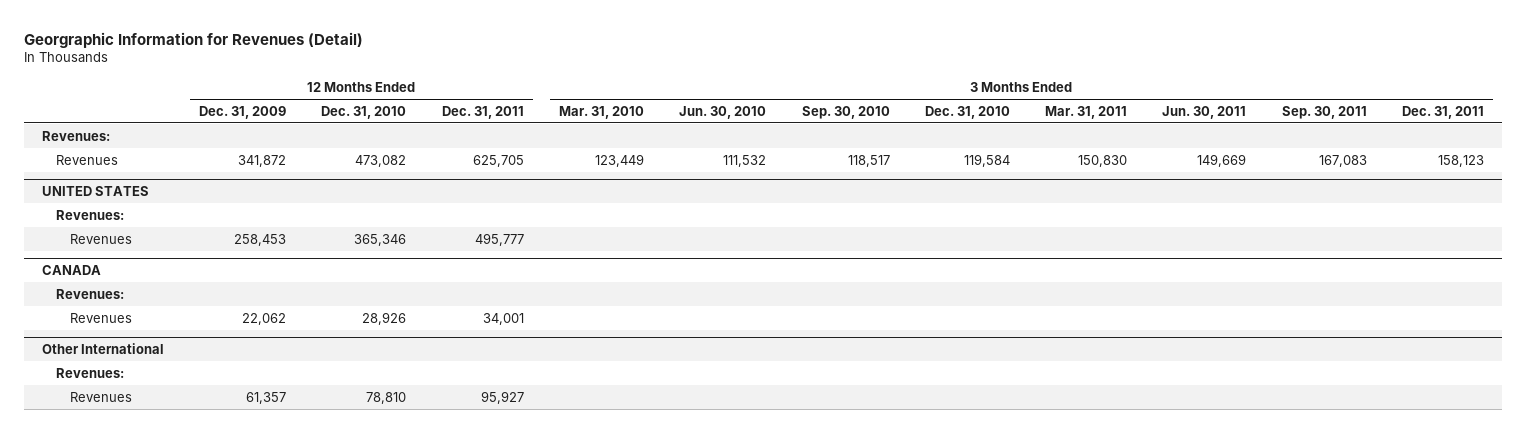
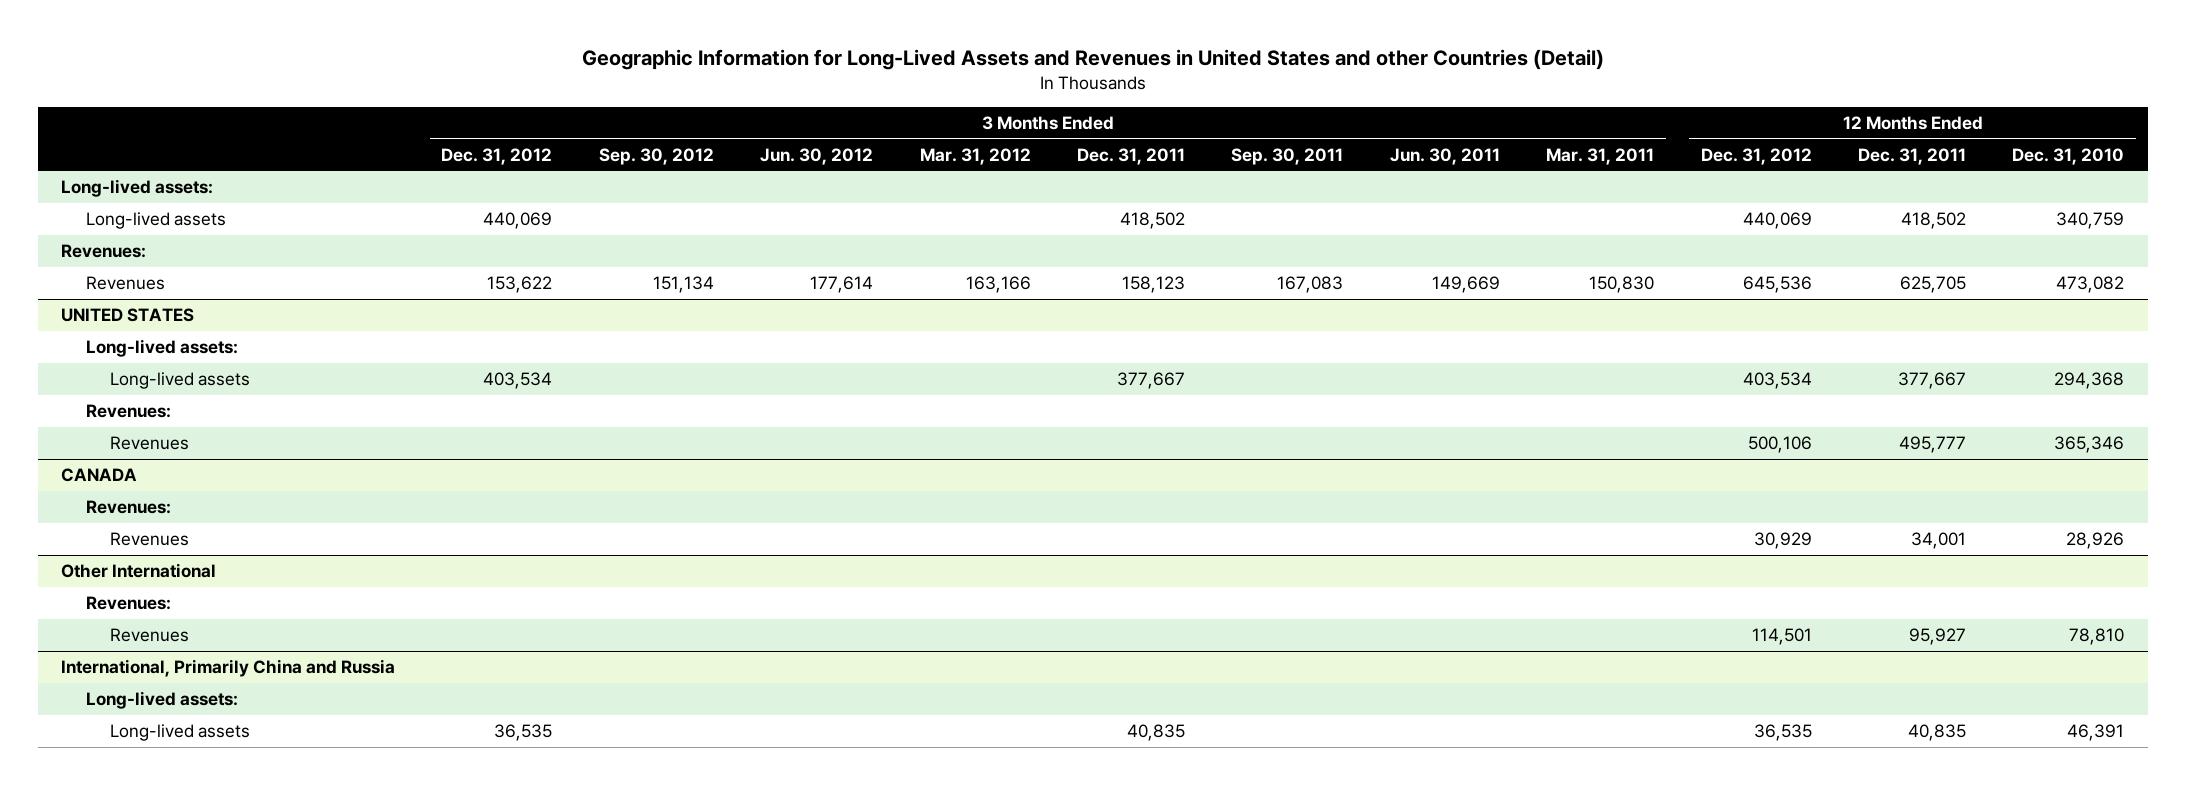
- Georgraphic Information for Revenues (Detail)
+ Geographic Information for Long-Lived Assets and Revenues in United States and other Countries (Detail)
- | 12 Months Ended Dec. 31, 2009 | 12 Months Ended Dec. 31, 2010 | 12 Months Ended Dec. 31, 2011 | 3 Months Ended Mar. 31, 2010 | 3 Months Ended Jun. 30, 2010 | 3 Months Ended Sep. 30, 2010 | 3 Months Ended Dec. 31, 2010 | 3 Months Ended Mar. 31, 2011 | 3 Months Ended Jun. 30, 2011 | 3 Months Ended Sep. 30, 2011 | 3 Months Ended Dec. 31, 2011
+ | 3 Months Ended Dec. 31, 2012 | 3 Months Ended Sep. 30, 2012 | 3 Months Ended Jun. 30, 2012 | 3 Months Ended Mar. 31, 2012 | 3 Months Ended Dec. 31, 2011 | 3 Months Ended Sep. 30, 2011 | 3 Months Ended Jun. 30, 2011 | 3 Months Ended Mar. 31, 2011 | 12 Months Ended Dec. 31, 2012 | 12 Months Ended Dec. 31, 2011 | 12 Months Ended Dec. 31, 2010
+ Long-lived assets:
+ Long-lived assets | 440,069 | | | | 418,502 | | | | 440,069 | 418,502 | 340,759
@ UNITED STATES
+ Long-lived assets:
+ Long-lived assets | 403,534 | | | | 377,667 | | | | 403,534 | 377,667 | 294,368
+ International, Primarily China and Russia
+ Long-lived assets:
+ Long-lived assets | 36,535 | | | | 40,835 | | | | 36,535 | 40,835 | 46,391

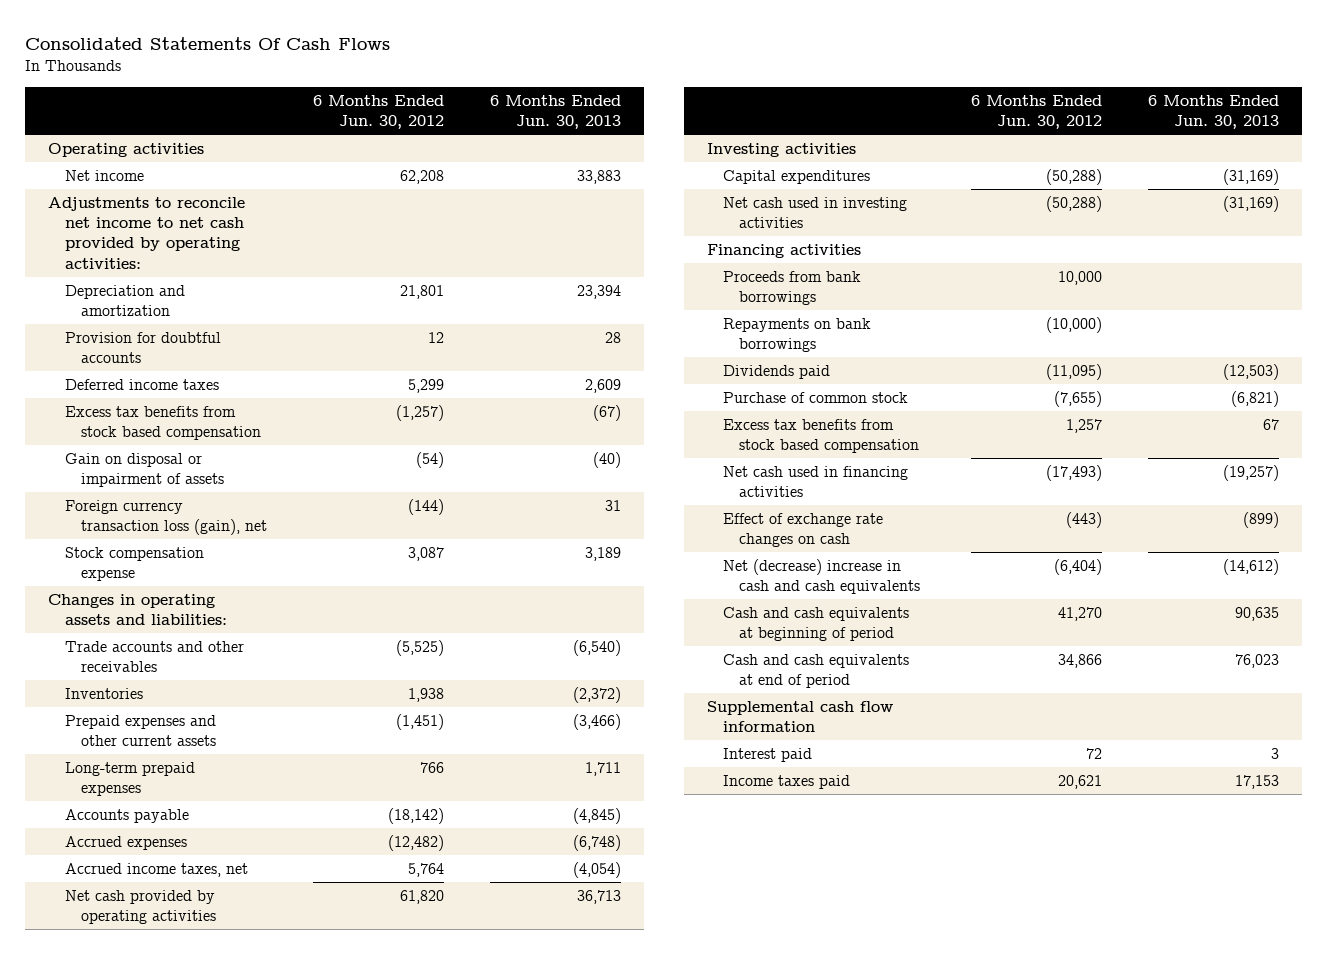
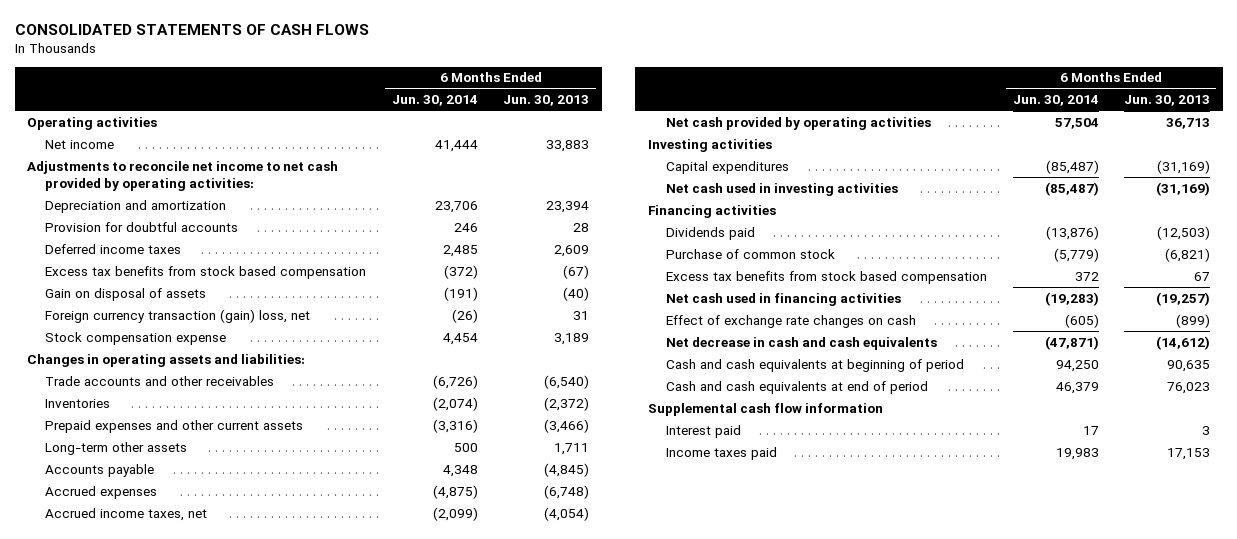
- Consolidated Statements Of Cash Flows
+ CONSOLIDATED STATEMENTS OF CASH FLOWS
- | 6 Months Ended Jun. 30, 2012 | 6 Months Ended Jun. 30, 2013
+ | 6 Months Ended Jun. 30, 2014 | 6 Months Ended Jun. 30, 2013
- Gain on disposal or impairment of assets | (54) | (40)
- Foreign currency transaction loss (gain), net | (144) | 31
+ Gain on disposal of assets | (191) | (40)
+ Foreign currency transaction (gain) loss, net | (26) | 31
- Long-term prepaid expenses | 766 | 1,711
+ Long-term other assets | 500 | 1,711
- Proceeds from bank borrowings | 10,000 |
- Repayments on bank borrowings | (10,000) |
- Net (decrease) increase in cash and cash equivalents | (6,404) | (14,612)
+ Net decrease in cash and cash equivalents | (47,871) | (14,612)

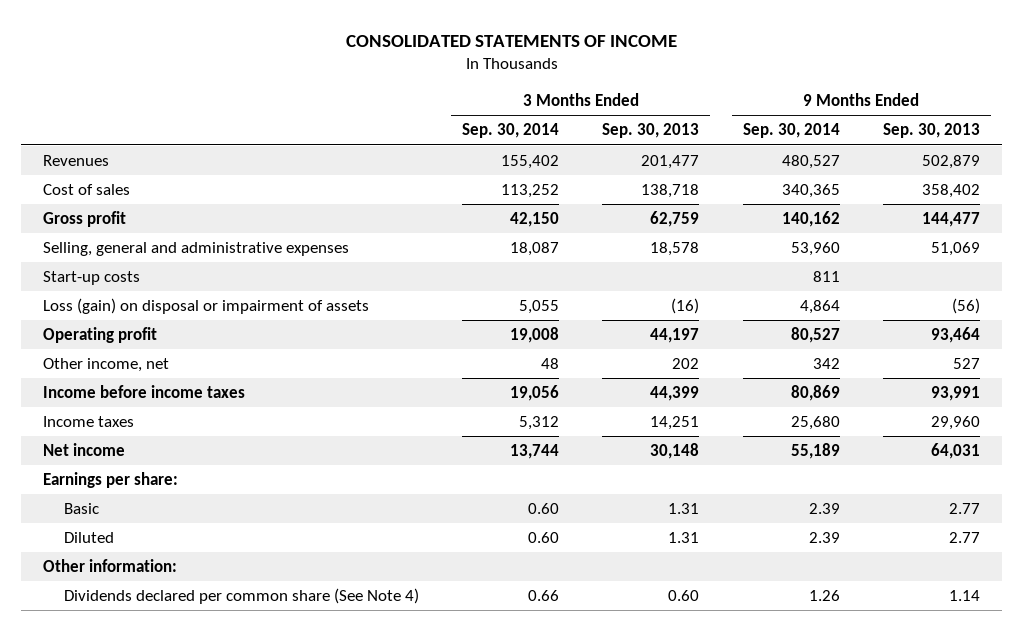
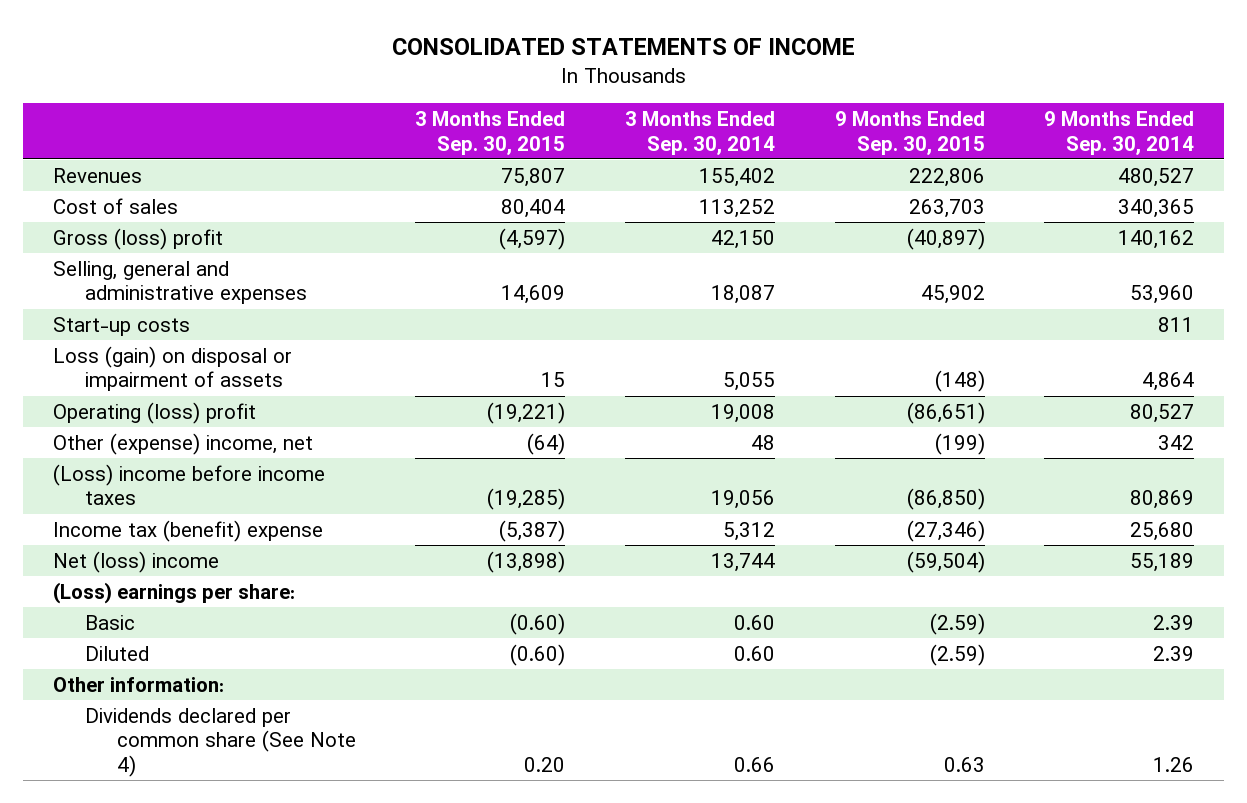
- | 3 Months Ended Sep. 30, 2014 | 3 Months Ended Sep. 30, 2013 | 9 Months Ended Sep. 30, 2014 | 9 Months Ended Sep. 30, 2013
+ | 3 Months Ended Sep. 30, 2015 | 3 Months Ended Sep. 30, 2014 | 9 Months Ended Sep. 30, 2015 | 9 Months Ended Sep. 30, 2014
- Gross profit | 42,150 | 62,759 | 140,162 | 144,477
+ Gross (loss) profit | (4,597) | 42,150 | (40,897) | 140,162
- Operating profit | 19,008 | 44,197 | 80,527 | 93,464
- Other income, net | 48 | 202 | 342 | 527
- Income before income taxes | 19,056 | 44,399 | 80,869 | 93,991
- Income taxes | 5,312 | 14,251 | 25,680 | 29,960
- Net income | 13,744 | 30,148 | 55,189 | 64,031
- Earnings per share:
+ Operating (loss) profit | (19,221) | 19,008 | (86,651) | 80,527
+ Other (expense) income, net | (64) | 48 | (199) | 342
+ (Loss) income before income taxes | (19,285) | 19,056 | (86,850) | 80,869
+ Income tax (benefit) expense | (5,387) | 5,312 | (27,346) | 25,680
+ Net (loss) income | (13,898) | 13,744 | (59,504) | 55,189
+ (Loss) earnings per share:

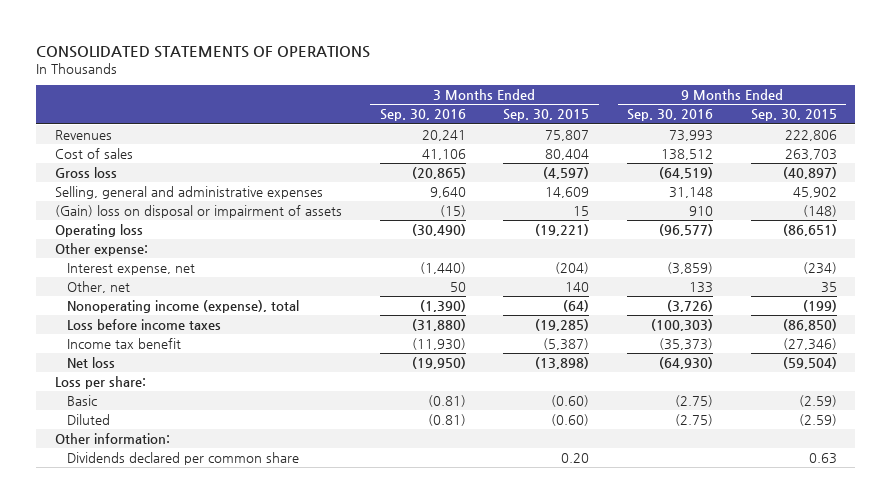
- CONSOLIDATED STATEMENTS OF INCOME
+ CONSOLIDATED STATEMENTS OF OPERATIONS
- | 3 Months Ended Sep. 30, 2015 | 3 Months Ended Sep. 30, 2014 | 9 Months Ended Sep. 30, 2015 | 9 Months Ended Sep. 30, 2014
+ | 3 Months Ended Sep. 30, 2016 | 3 Months Ended Sep. 30, 2015 | 9 Months Ended Sep. 30, 2016 | 9 Months Ended Sep. 30, 2015
- Gross (loss) profit | (4,597) | 42,150 | (40,897) | 140,162
+ Gross loss | (20,865) | (4,597) | (64,519) | (40,897)
- Start-up costs | | | | 811
- Loss (gain) on disposal or impairment of assets | 15 | 5,055 | (148) | 4,864
- Operating (loss) profit | (19,221) | 19,008 | (86,651) | 80,527
- Other (expense) income, net | (64) | 48 | (199) | 342
- (Loss) income before income taxes | (19,285) | 19,056 | (86,850) | 80,869
- Income tax (benefit) expense | (5,387) | 5,312 | (27,346) | 25,680
- Net (loss) income | (13,898) | 13,744 | (59,504) | 55,189
- (Loss) earnings per share:
+ (Gain) loss on disposal or impairment of assets | (15) | 15 | 910 | (148)
+ Operating loss | (30,490) | (19,221) | (96,577) | (86,651)
+ Other expense:
+ Interest expense, net | (1,440) | (204) | (3,859) | (234)
+ Other, net | 50 | 140 | 133 | 35
+ Nonoperating income (expense), total | (1,390) | (64) | (3,726) | (199)
+ Loss before income taxes | (31,880) | (19,285) | (100,303) | (86,850)
+ Income tax benefit | (11,930) | (5,387) | (35,373) | (27,346)
+ Net loss | (19,950) | (13,898) | (64,930) | (59,504)
+ Loss per share:
- Dividends declared per common share (See Note 4) | 0.20 | 0.66 | 0.63 | 1.26
+ Dividends declared per common share | | 0.20 | | 0.63

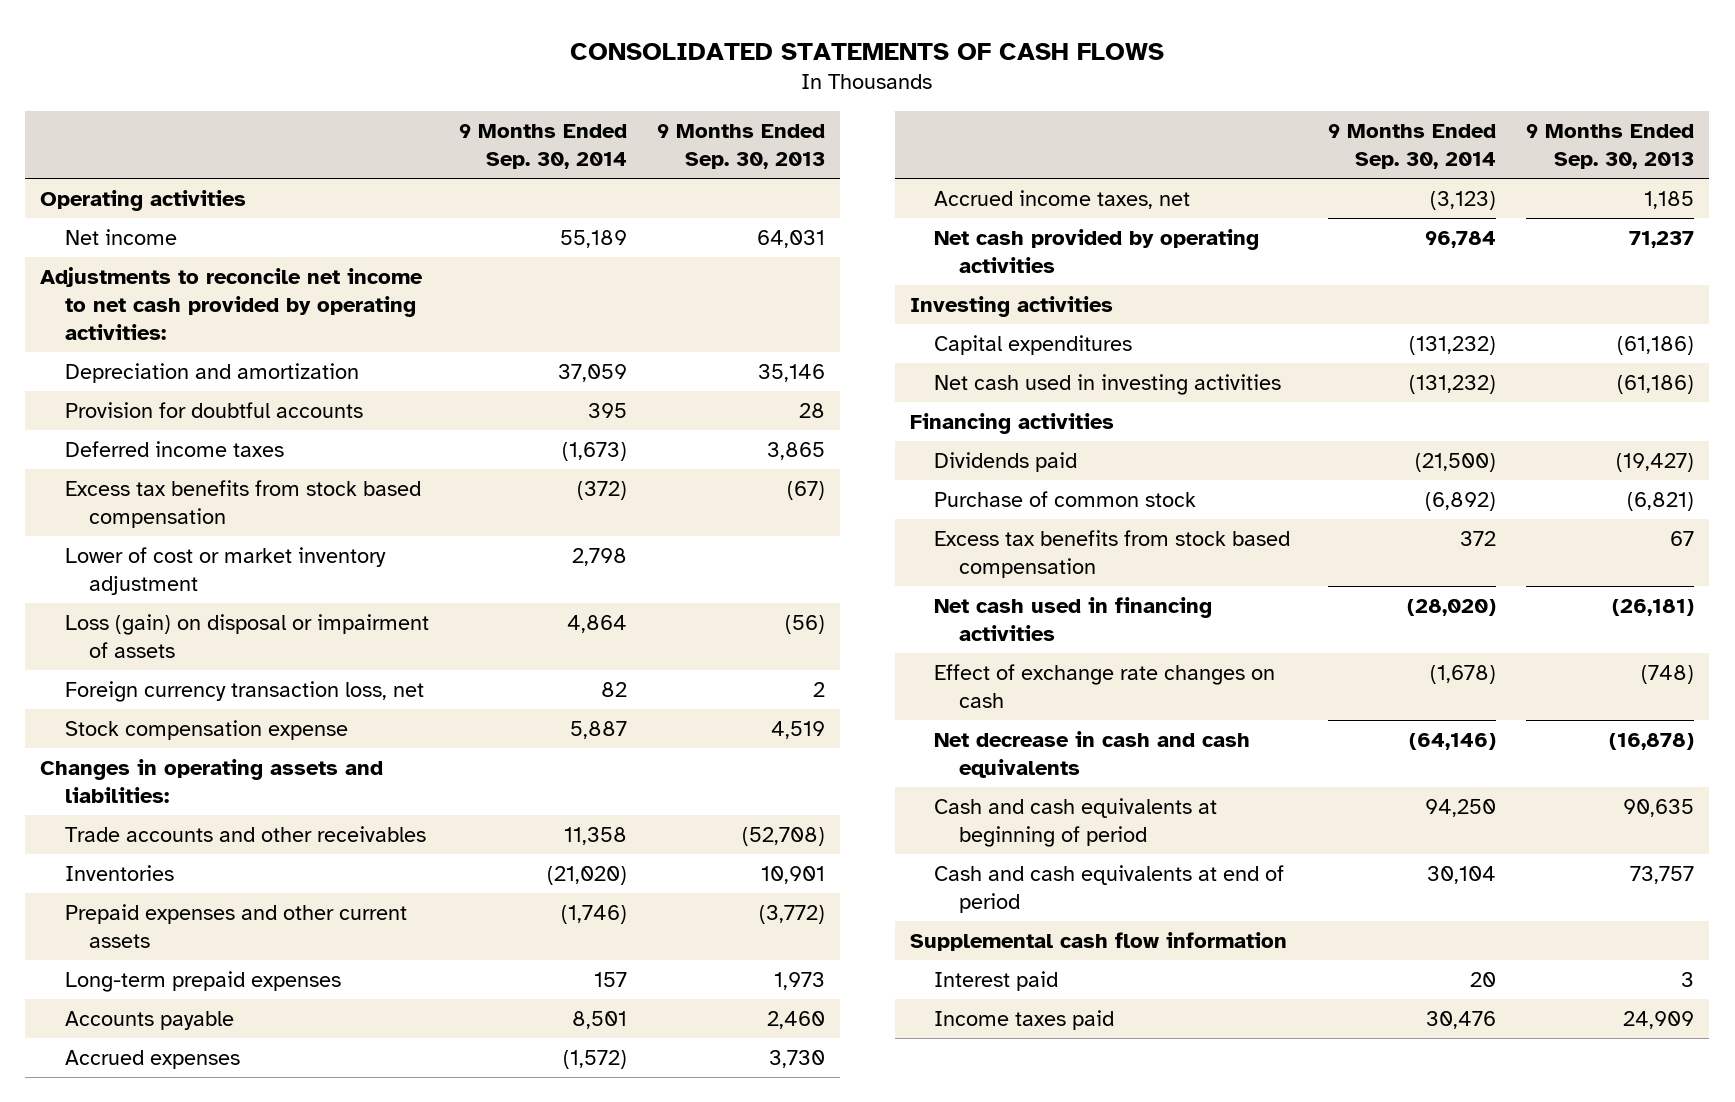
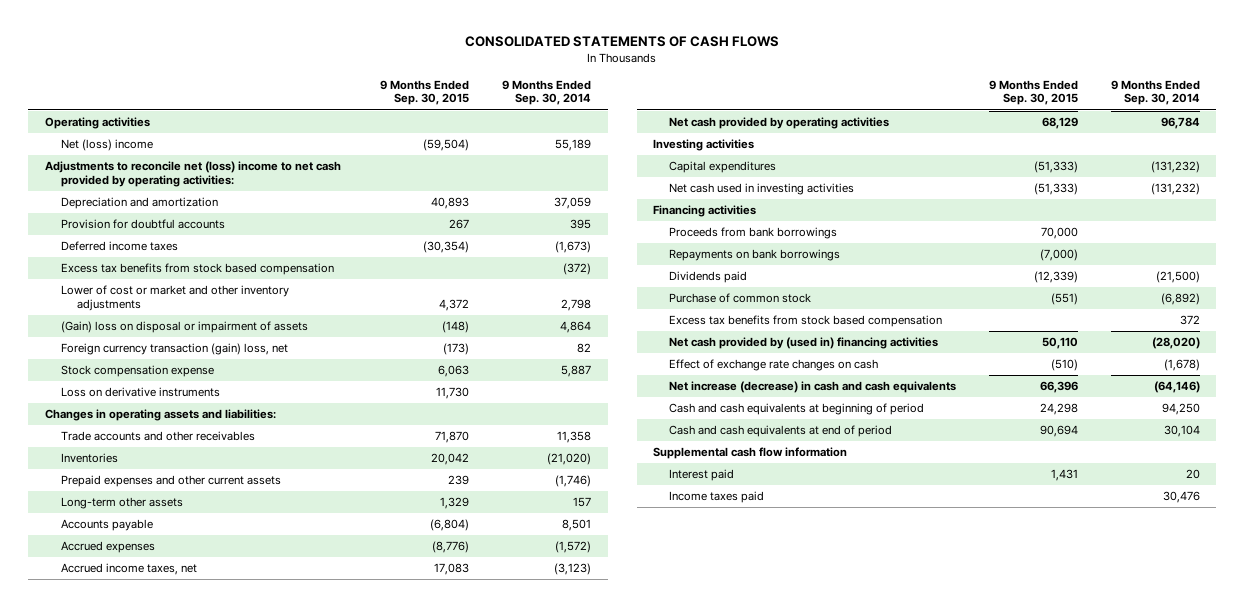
- | 9 Months Ended Sep. 30, 2014 | 9 Months Ended Sep. 30, 2013
+ | 9 Months Ended Sep. 30, 2015 | 9 Months Ended Sep. 30, 2014
- Net income | 55,189 | 64,031
- Adjustments to reconcile net income to net cash provided by operating activities:
+ Net (loss) income | (59,504) | 55,189
+ Adjustments to reconcile net (loss) income to net cash provided by operating activities:
- Lower of cost or market inventory adjustment | 2,798 |
- Loss (gain) on disposal or impairment of assets | 4,864 | (56)
- Foreign currency transaction loss, net | 82 | 2
+ Lower of cost or market and other inventory adjustments | 4,372 | 2,798
+ (Gain) loss on disposal or impairment of assets | (148) | 4,864
+ Foreign currency transaction (gain) loss, net | (173) | 82
+ Loss on derivative instruments | 11,730 |
- Long-term prepaid expenses | 157 | 1,973
+ Long-term other assets | 1,329 | 157
+ Proceeds from bank borrowings | 70,000 |
+ Repayments on bank borrowings | (7,000) |
- Net cash used in financing activities | (28,020) | (26,181)
+ Net cash provided by (used in) financing activities | 50,110 | (28,020)
- Net decrease in cash and cash equivalents | (64,146) | (16,878)
+ Net increase (decrease) in cash and cash equivalents | 66,396 | (64,146)

